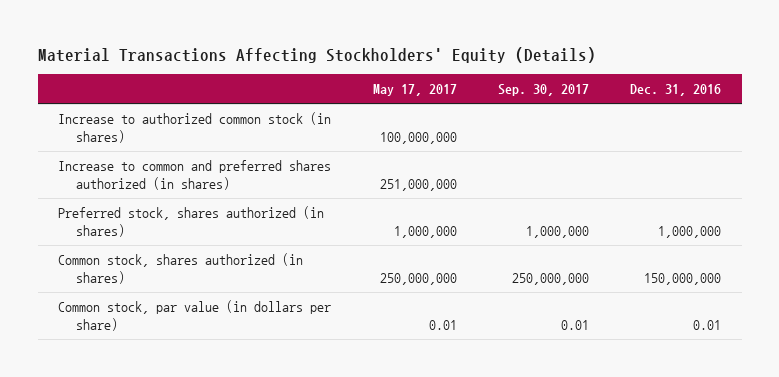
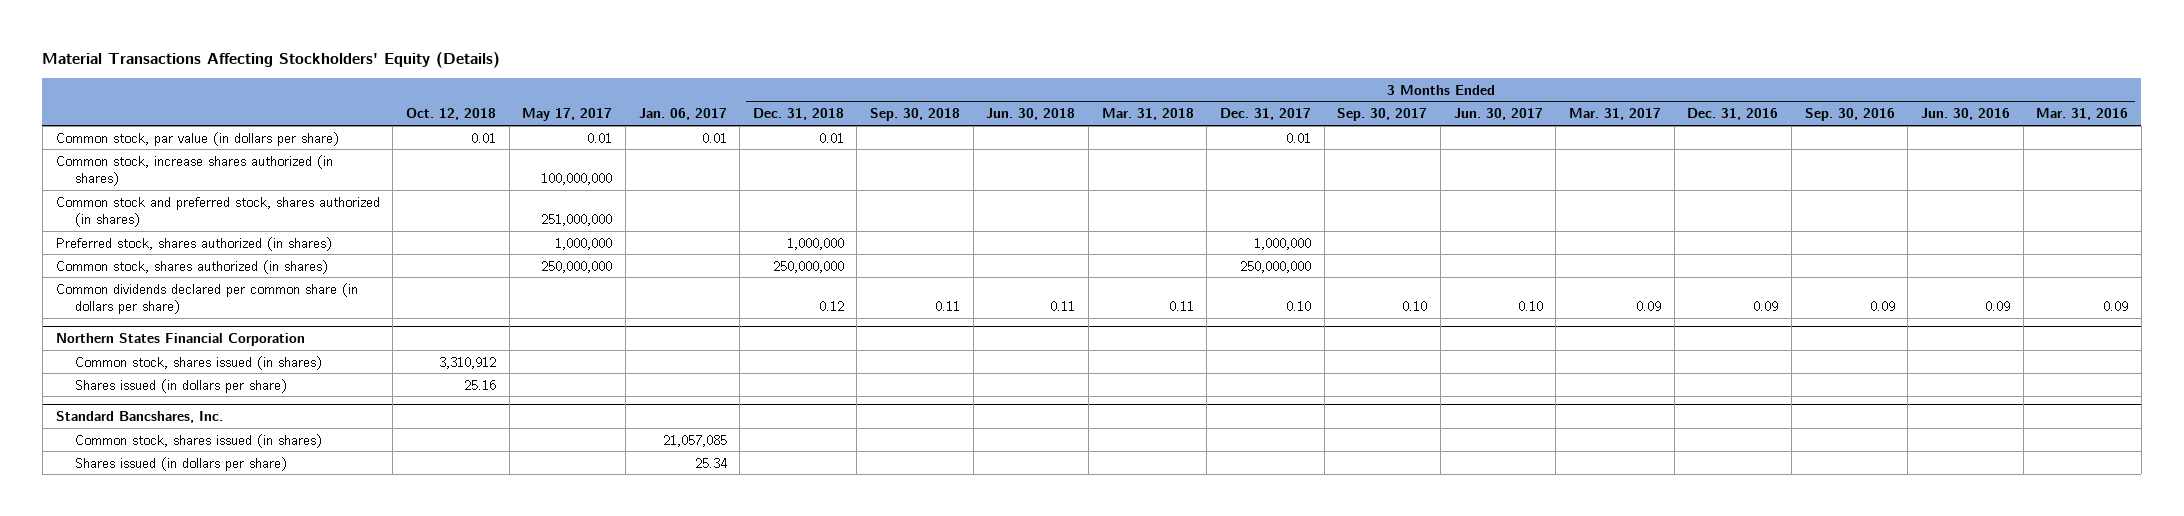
- | May 17, 2017 | Sep. 30, 2017 | Dec. 31, 2016
+ | Oct. 12, 2018 | May 17, 2017 | Jan. 06, 2017 | 3 Months Ended Dec. 31, 2018 | 3 Months Ended Sep. 30, 2018 | 3 Months Ended Jun. 30, 2018 | 3 Months Ended Mar. 31, 2018 | 3 Months Ended Dec. 31, 2017 | 3 Months Ended Sep. 30, 2017 | 3 Months Ended Jun. 30, 2017 | 3 Months Ended Mar. 31, 2017 | 3 Months Ended Dec. 31, 2016 | 3 Months Ended Sep. 30, 2016 | 3 Months Ended Jun. 30, 2016 | 3 Months Ended Mar. 31, 2016
- Increase to authorized common stock (in shares) | 100,000,000 | |
- Increase to common and preferred shares authorized (in shares) | 251,000,000 | |
moved up: Common stock, par value (in dollars per share) | 0.01 | 0.01 | 0.01 | 0.01 | | | | 0.01 | | | | | | |
+ Common stock, increase shares authorized (in shares) | | 100,000,000 | | | | | | | | | | | | |
+ Common stock and preferred stock, shares authorized (in shares) | | 251,000,000 | | | | | | | | | | | | |
+ Common dividends declared per common share (in dollars per share) | | | | 0.12 | 0.11 | 0.11 | 0.11 | 0.10 | 0.10 | 0.10 | 0.09 | 0.09 | 0.09 | 0.09 | 0.09
+ Northern States Financial Corporation
+ Common stock, shares issued (in shares) | 3,310,912 | | | | | | | | | | | | | |
+ Shares issued (in dollars per share) | 25.16 | | | | | | | | | | | | | |
+ Standard Bancshares, Inc.
+ Common stock, shares issued (in shares) | | | 21,057,085 | | | | | | | | | | | |
+ Shares issued (in dollars per share) | | | 25.34 | | | | | | | | | | | |

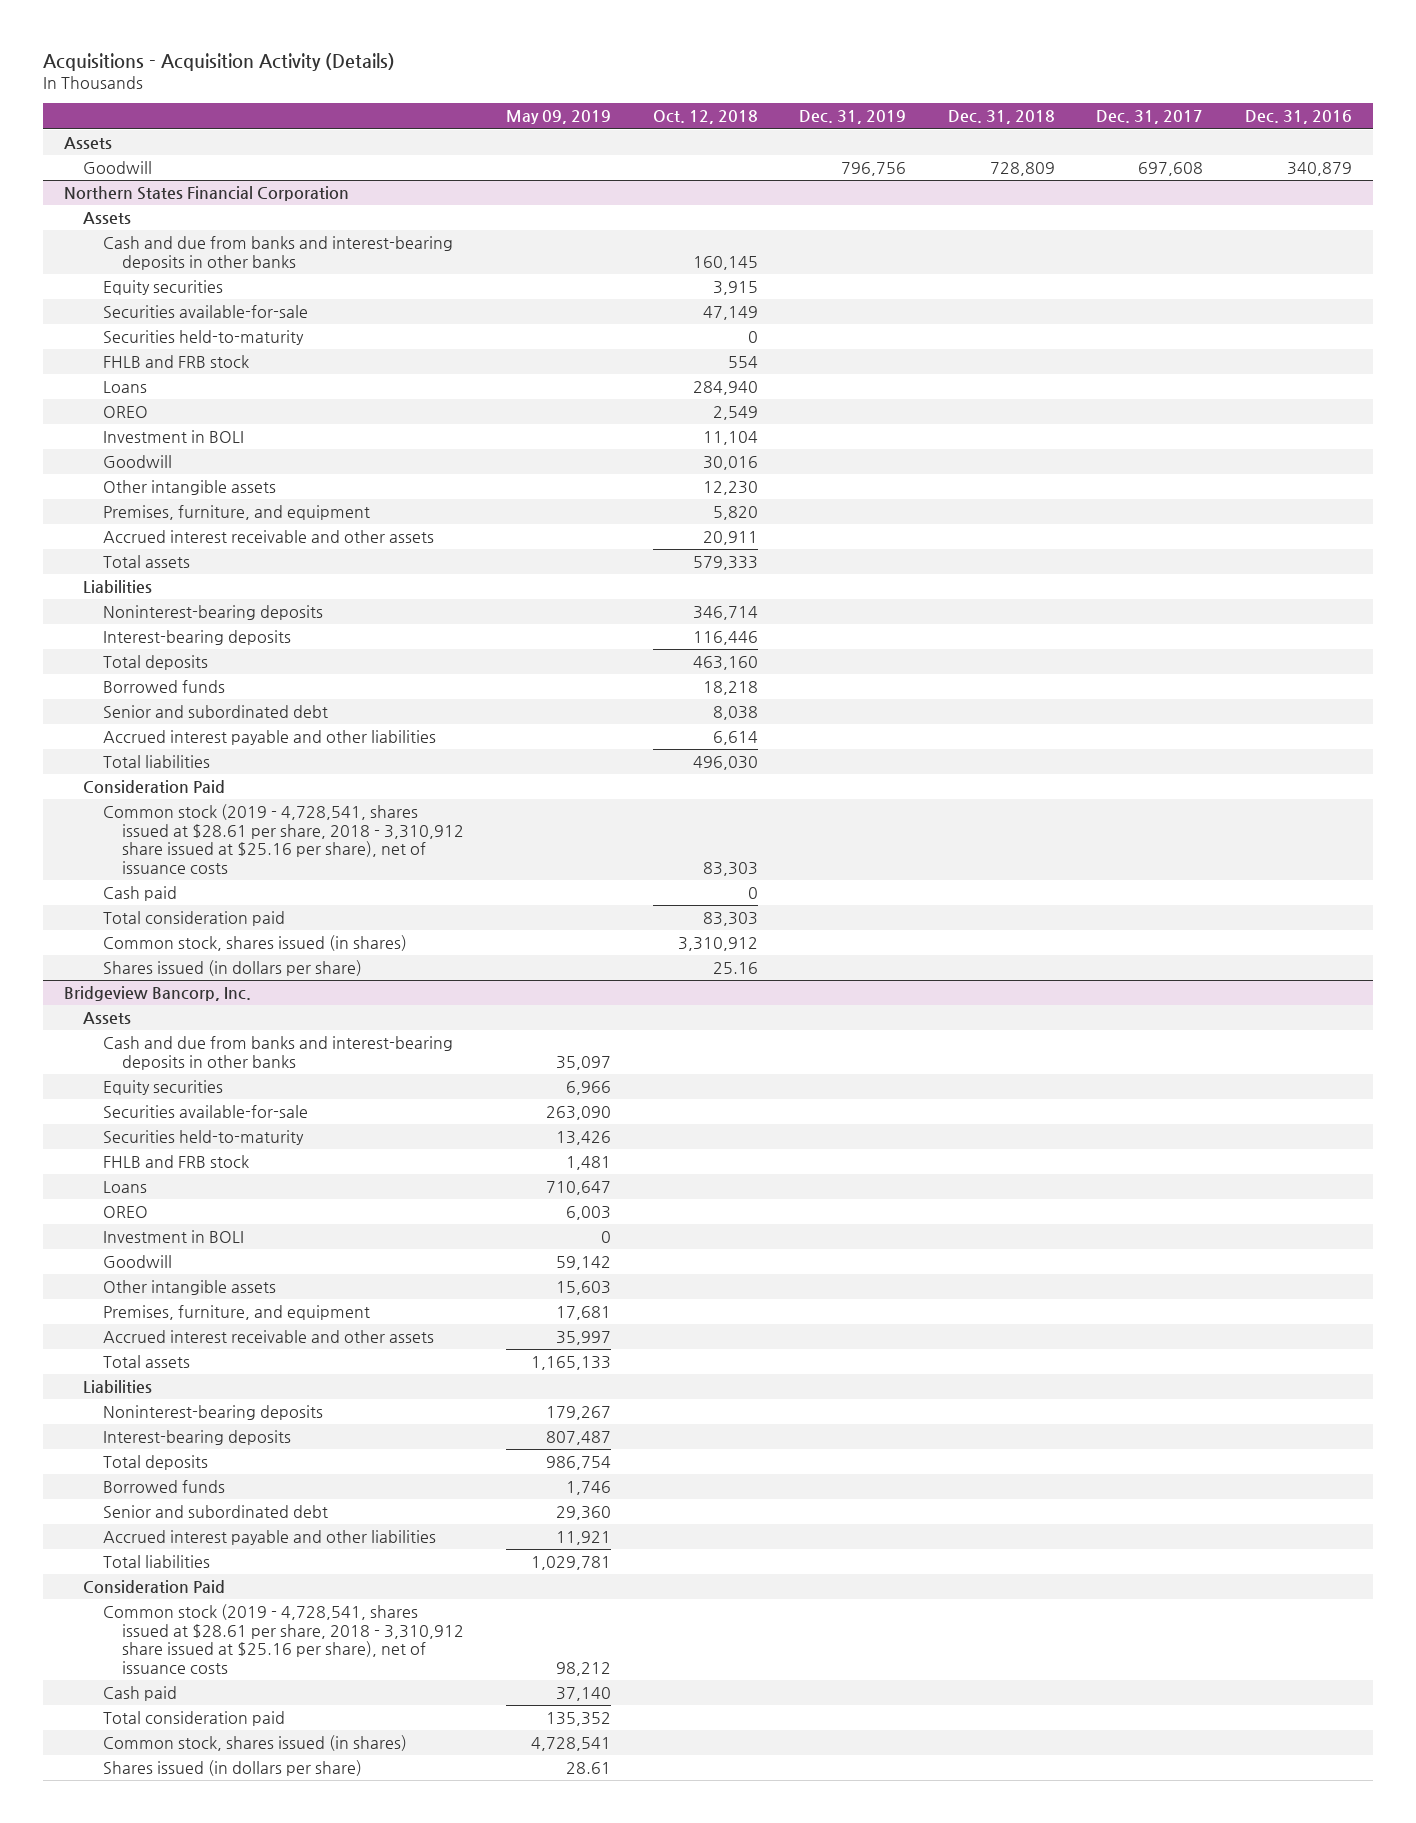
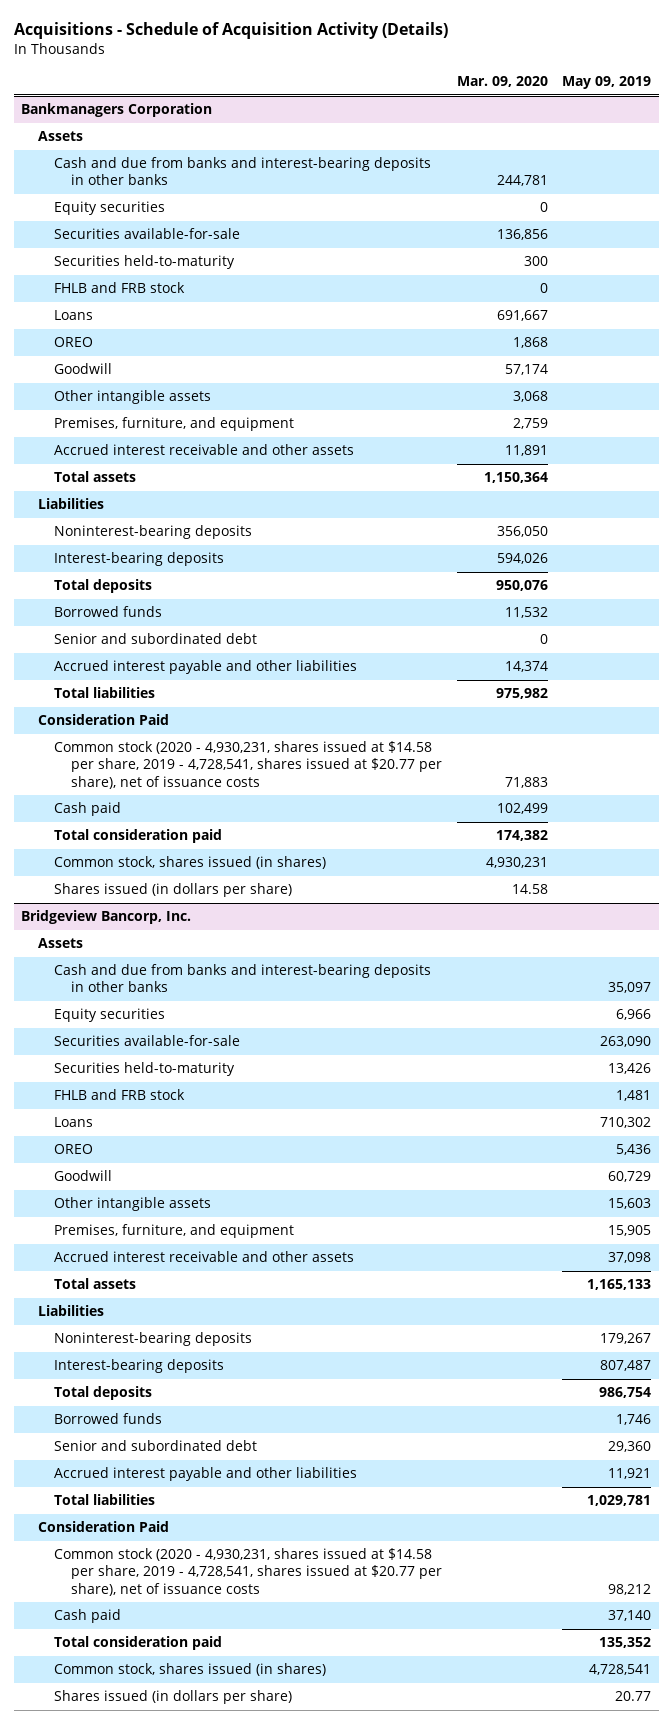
- Acquisitions - Acquisition Activity (Details)
+ Acquisitions - Schedule of Acquisition Activity (Details)
- | May 09, 2019 | Oct. 12, 2018 | Dec. 31, 2019 | Dec. 31, 2018 | Dec. 31, 2017 | Dec. 31, 2016
+ | Mar. 09, 2020 | May 09, 2019
- Assets
- Goodwill | | | 796,756 | 728,809 | 697,608 | 340,879
- Northern States Financial Corporation
- Assets
- Cash and due from banks and interest-bearing deposits in other banks | | 160,145 | | | |
- Equity securities | | 3,915 | | | |
- Securities available-for-sale | | 47,149 | | | |
- Securities held-to-maturity | | 0 | | | |
- FHLB and FRB stock | | 554 | | | |
- Loans | | 284,940 | | | |
- OREO | | 2,549 | | | |
- Investment in BOLI | | 11,104 | | | |
- Goodwill | | 30,016 | | | |
- Other intangible assets | | 12,230 | | | |
- Premises, furniture, and equipment | | 5,820 | | | |
- Accrued interest receivable and other assets | | 20,911 | | | |
- Total assets | | 579,333 | | | |
- Liabilities
- Noninterest-bearing deposits | | 346,714 | | | |
- Interest-bearing deposits | | 116,446 | | | |
- Total deposits | | 463,160 | | | |
- Borrowed funds | | 18,218 | | | |
- Senior and subordinated debt | | 8,038 | | | |
- Accrued interest payable and other liabilities | | 6,614 | | | |
- Total liabilities | | 496,030 | | | |
- Consideration Paid
- Common stock (2019 - 4,728,541, shares issued at $28.61 per share, 2018 - 3,310,912 share issued at $25.16 per share), net of issuance costs | | 83,303 | | | |
- Cash paid | | 0 | | | |
- Total consideration paid | | 83,303 | | | |
- Common stock, shares issued (in shares) | | 3,310,912 | | | |
- Shares issued (in dollars per share) | | 25.16 | | | |
+ Bankmanagers Corporation
+ Assets
+ Cash and due from banks and interest-bearing deposits in other banks | 244,781 |
+ Equity securities | 0 |
+ Securities available-for-sale | 136,856 |
+ Securities held-to-maturity | 300 |
+ FHLB and FRB stock | 0 |
+ Loans | 691,667 |
+ OREO | 1,868 |
+ Goodwill | 57,174 |
+ Other intangible assets | 3,068 |
+ Premises, furniture, and equipment | 2,759 |
+ Accrued interest receivable and other assets | 11,891 |
+ Total assets | 1,150,364 |
+ Liabilities
+ Noninterest-bearing deposits | 356,050 |
+ Interest-bearing deposits | 594,026 |
+ Total deposits | 950,076 |
+ Borrowed funds | 11,532 |
+ Senior and subordinated debt | 0 |
+ Accrued interest payable and other liabilities | 14,374 |
+ Total liabilities | 975,982 |
+ Consideration Paid
+ Common stock (2020 - 4,930,231, shares issued at $14.58 per share, 2019 - 4,728,541, shares issued at $20.77 per share), net of issuance costs | 71,883 |
+ Cash paid | 102,499 |
+ Total consideration paid | 174,382 |
+ Common stock, shares issued (in shares) | 4,930,231 |
+ Shares issued (in dollars per share) | 14.58 |
@ Bridgeview Bancorp, Inc.
- Loans | 710,647 | | | | |
- OREO | 6,003 | | | | |
- Investment in BOLI | 0 | | | | |
- Goodwill | 59,142 | | | | |
+ Loans | | 710,302
+ OREO | | 5,436
+ Goodwill | | 60,729
- Premises, furniture, and equipment | 17,681 | | | | |
- Accrued interest receivable and other assets | 35,997 | | | | |
+ Premises, furniture, and equipment | | 15,905
+ Accrued interest receivable and other assets | | 37,098
- Common stock (2019 - 4,728,541, shares issued at $28.61 per share, 2018 - 3,310,912 share issued at $25.16 per share), net of issuance costs | 98,212 | | | | |
+ Common stock (2020 - 4,930,231, shares issued at $14.58 per share, 2019 - 4,728,541, shares issued at $20.77 per share), net of issuance costs | | 98,212
- Shares issued (in dollars per share) | 28.61 | | | | |
+ Shares issued (in dollars per share) | | 20.77

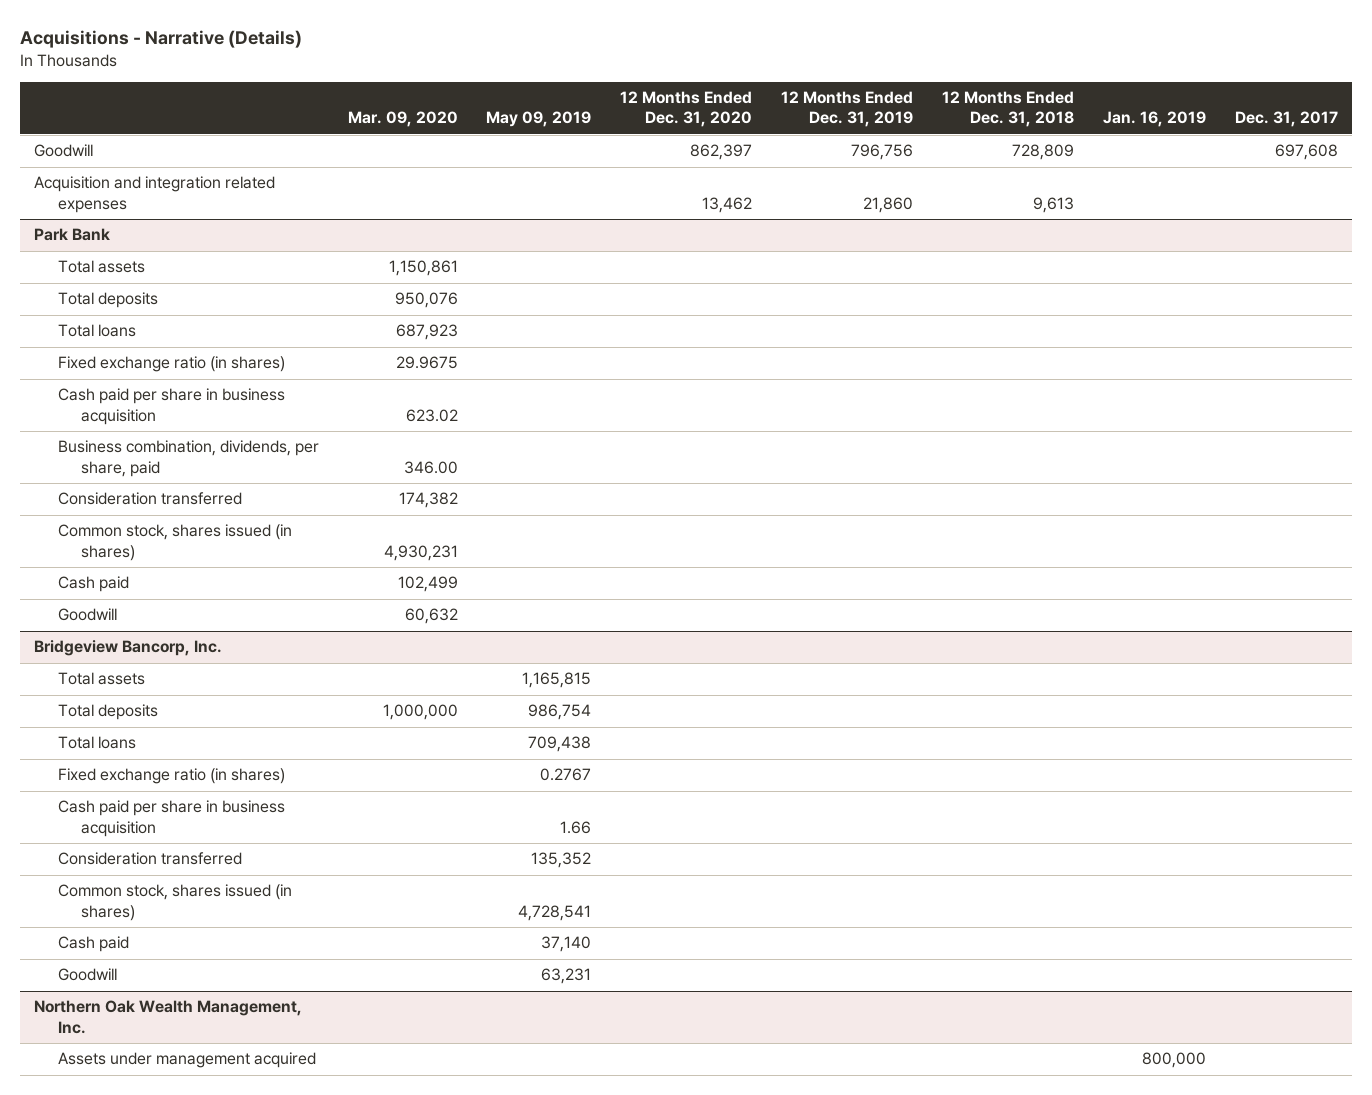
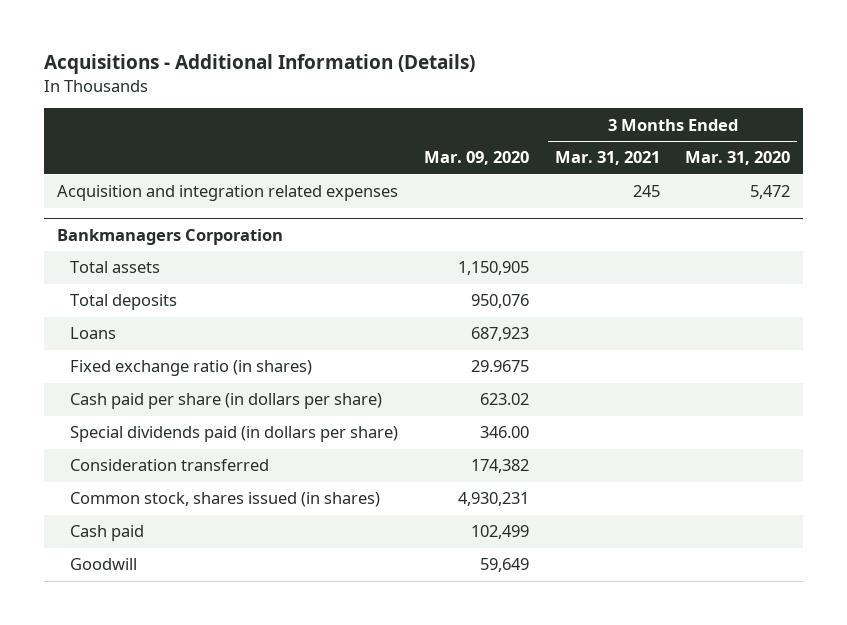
- Acquisitions - Narrative (Details)
+ Acquisitions - Additional Information (Details)
- | Mar. 09, 2020 | May 09, 2019 | 12 Months Ended Dec. 31, 2020 | 12 Months Ended Dec. 31, 2019 | 12 Months Ended Dec. 31, 2018 | Jan. 16, 2019 | Dec. 31, 2017
+ | Mar. 09, 2020 | 3 Months Ended Mar. 31, 2021 | 3 Months Ended Mar. 31, 2020
- Goodwill | | | 862,397 | 796,756 | 728,809 | | 697,608
- Park Bank
- Total assets | 1,150,861 | | | | | |
+ Bankmanagers Corporation
+ Total assets | 1,150,905 | |
- Total loans | 687,923 | | | | | |
+ Loans | 687,923 | |
- Cash paid per share in business acquisition | 623.02 | | | | | |
- Business combination, dividends, per share, paid | 346.00 | | | | | |
+ Cash paid per share (in dollars per share) | 623.02 | |
+ Special dividends paid (in dollars per share) | 346.00 | |
- Goodwill | 60,632 | | | | | |
- Bridgeview Bancorp, Inc.
- Total assets | | 1,165,815 | | | | |
- Total deposits | 1,000,000 | 986,754 | | | | |
- Total loans | | 709,438 | | | | |
- Fixed exchange ratio (in shares) | | 0.2767 | | | | |
- Cash paid per share in business acquisition | | 1.66 | | | | |
- Consideration transferred | | 135,352 | | | | |
- Common stock, shares issued (in shares) | | 4,728,541 | | | | |
- Cash paid | | 37,140 | | | | |
- Goodwill | | 63,231 | | | | |
- Northern Oak Wealth Management, Inc.
- Assets under management acquired | | | | | | 800,000 |
+ Goodwill | 59,649 | |

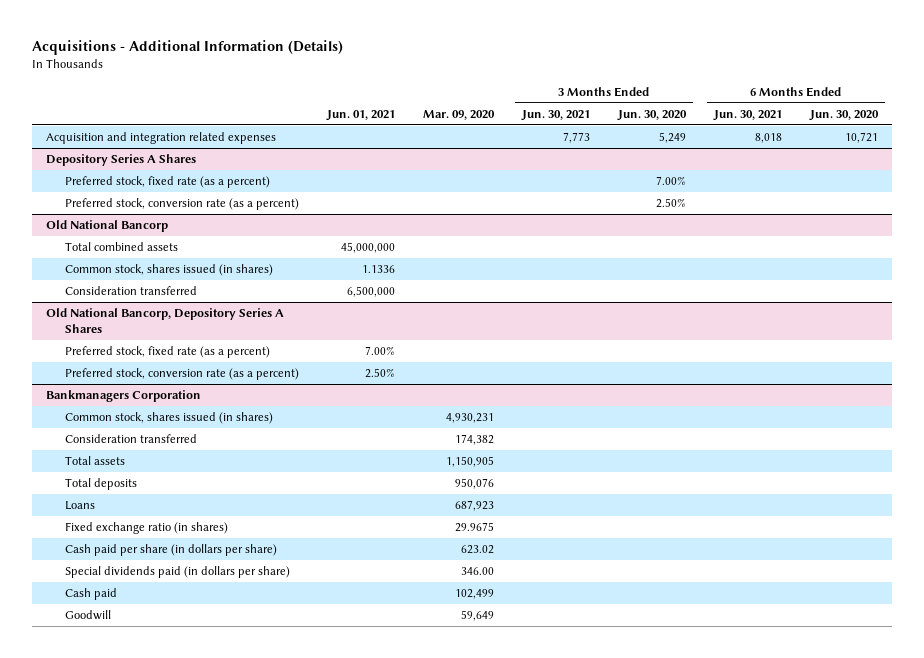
- | Mar. 09, 2020 | 3 Months Ended Mar. 31, 2021 | 3 Months Ended Mar. 31, 2020
+ | Jun. 01, 2021 | Mar. 09, 2020 | 3 Months Ended Jun. 30, 2021 | 3 Months Ended Jun. 30, 2020 | 6 Months Ended Jun. 30, 2021 | 6 Months Ended Jun. 30, 2020
+ Depository Series A Shares
+ Preferred stock, fixed rate (as a percent) | | | | 7.00% | |
+ Preferred stock, conversion rate (as a percent) | | | | 2.50% | |
+ Old National Bancorp
+ Total combined assets | 45,000,000 | | | | |
+ Common stock, shares issued (in shares) | 1.1336 | | | | |
+ Consideration transferred | 6,500,000 | | | | |
+ Old National Bancorp, Depository Series A Shares
+ Preferred stock, fixed rate (as a percent) | 7.00% | | | | |
+ Preferred stock, conversion rate (as a percent) | 2.50% | | | | |
@ Bankmanagers Corporation
moved up: Common stock, shares issued (in shares) | | 4,930,231 | | | |
moved up: Consideration transferred | | 174,382 | | | |

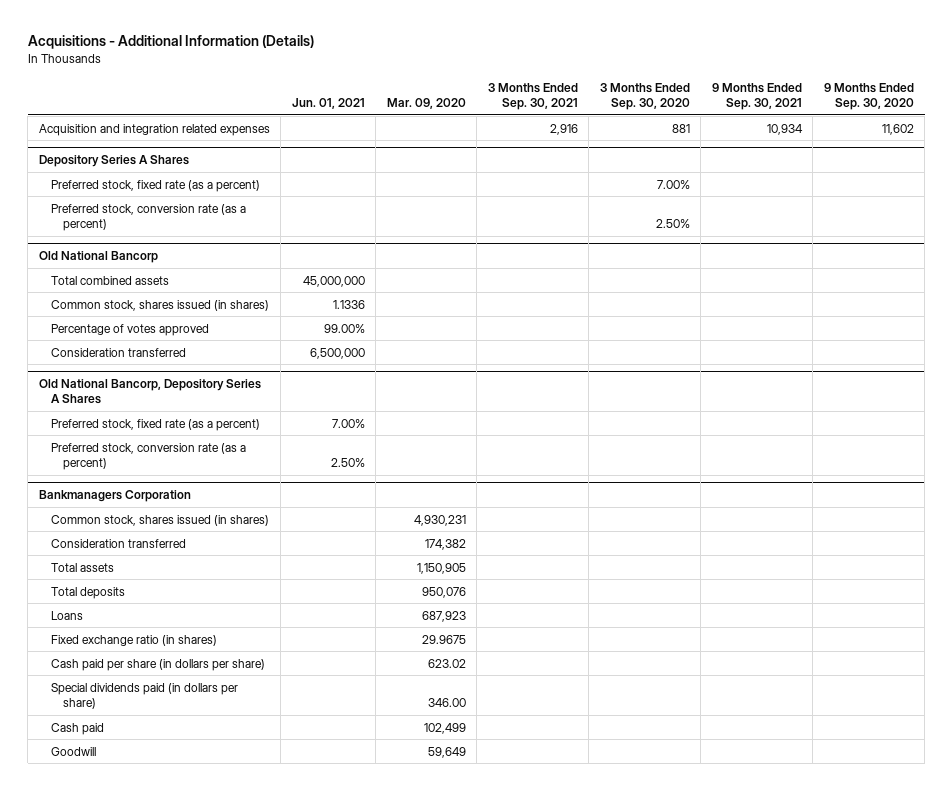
- | Jun. 01, 2021 | Mar. 09, 2020 | 3 Months Ended Jun. 30, 2021 | 3 Months Ended Jun. 30, 2020 | 6 Months Ended Jun. 30, 2021 | 6 Months Ended Jun. 30, 2020
+ | Jun. 01, 2021 | Mar. 09, 2020 | 3 Months Ended Sep. 30, 2021 | 3 Months Ended Sep. 30, 2020 | 9 Months Ended Sep. 30, 2021 | 9 Months Ended Sep. 30, 2020
@ Old National Bancorp
+ Percentage of votes approved | 99.00% | | | | |

